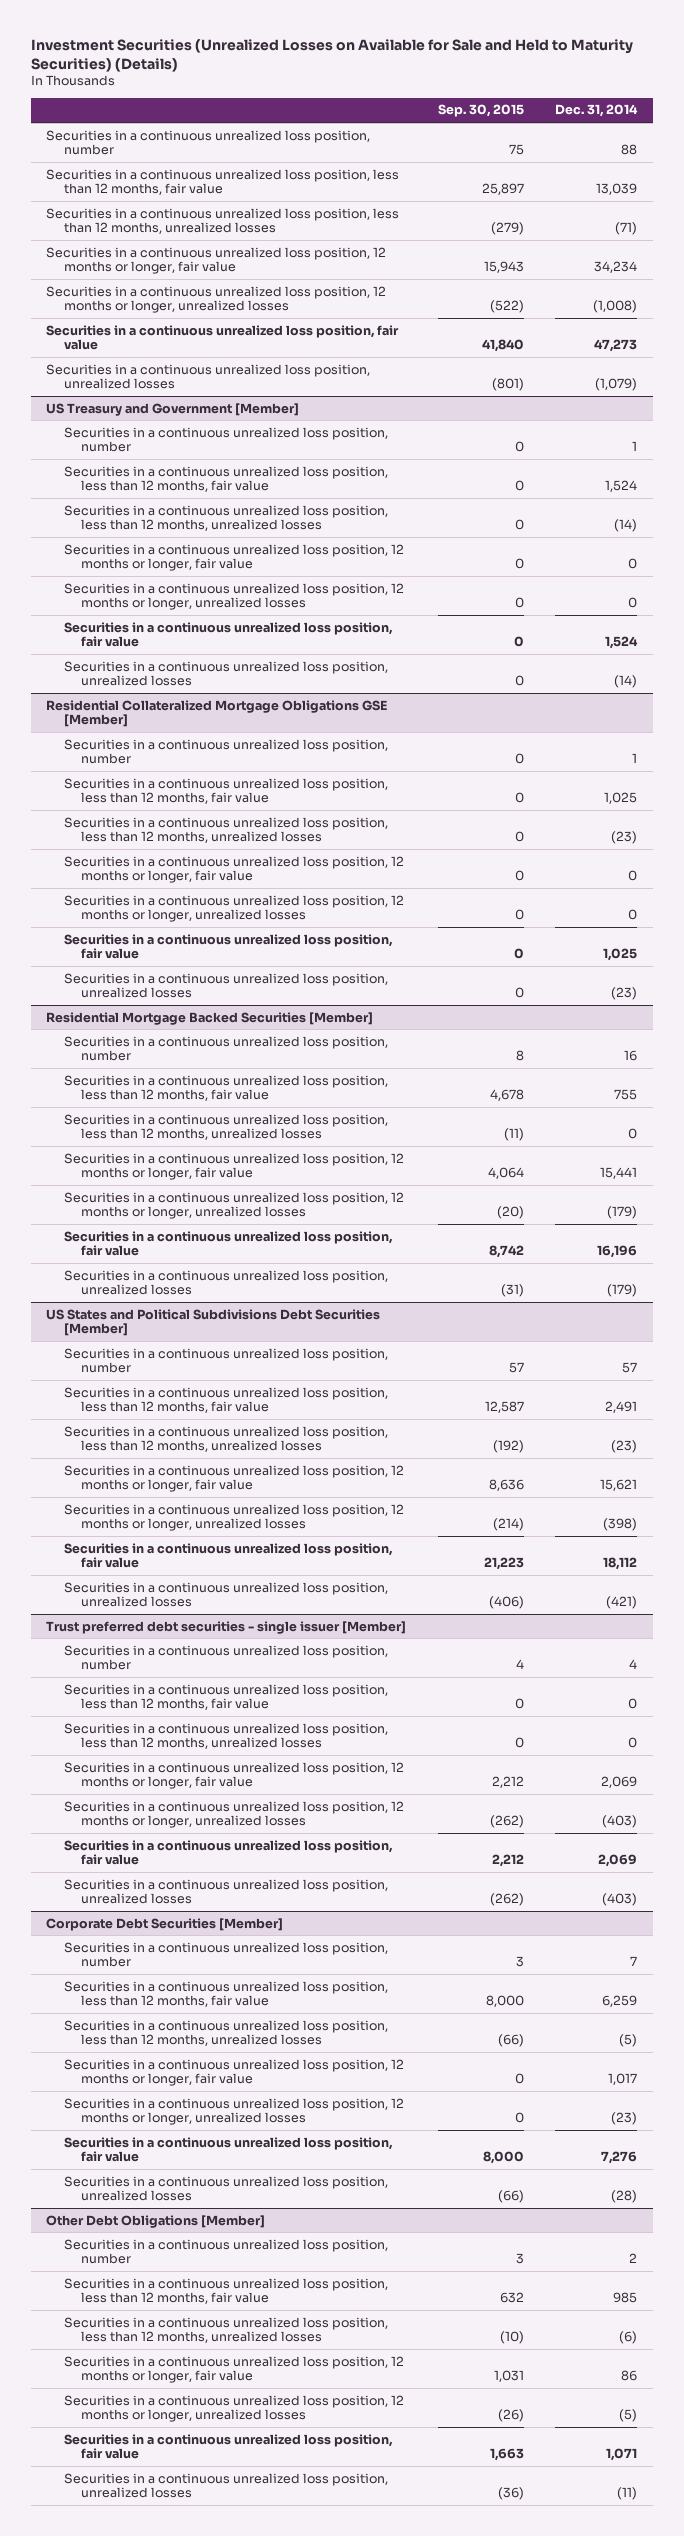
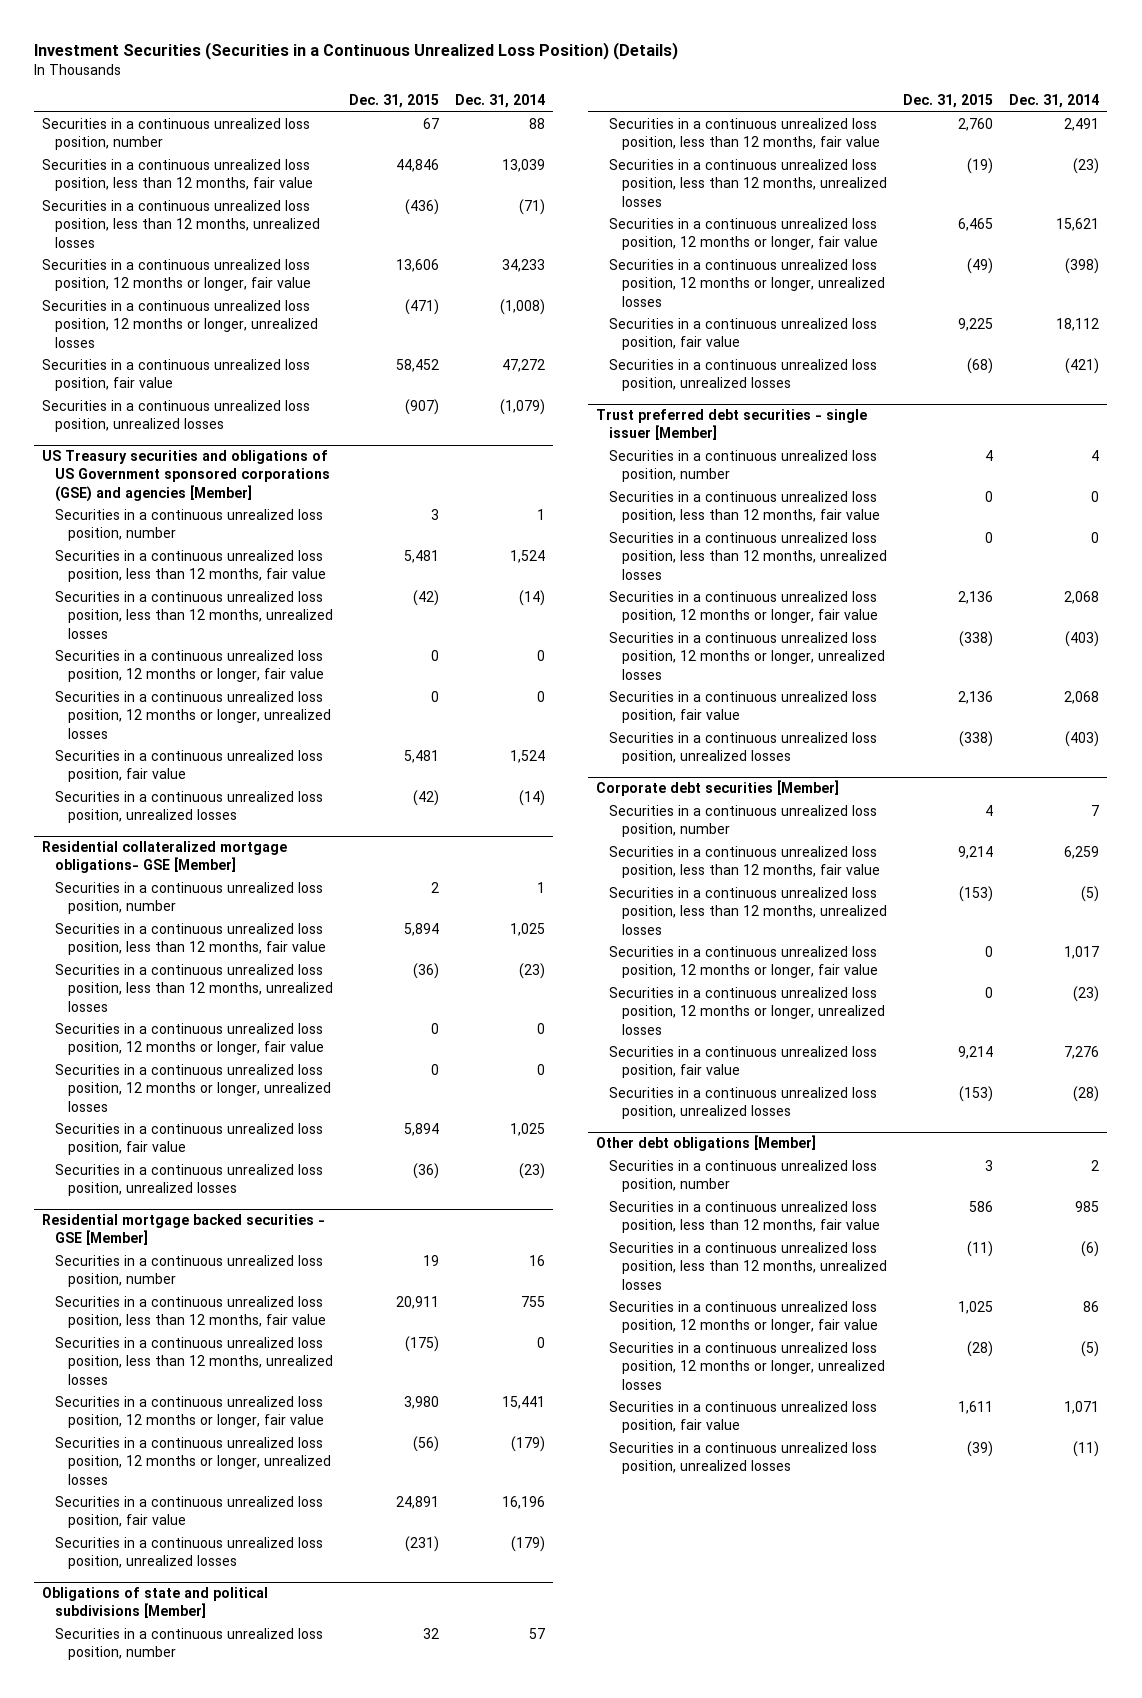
- Investment Securities (Unrealized Losses on Available for Sale and Held to Maturity Securities) (Details)
+ Investment Securities (Securities in a Continuous Unrealized Loss Position) (Details)
- | Sep. 30, 2015 | Dec. 31, 2014
+ | Dec. 31, 2015 | Dec. 31, 2014
- Securities in a continuous unrealized loss position, 12 months or longer, fair value | 15,943 | 34,234
+ Securities in a continuous unrealized loss position, 12 months or longer, fair value | 13,606 | 34,233
- Securities in a continuous unrealized loss position, fair value | 41,840 | 47,273
+ Securities in a continuous unrealized loss position, fair value | 58,452 | 47,272
- US Treasury and Government [Member]
+ US Treasury securities and obligations of US Government sponsored corporations (GSE) and agencies [Member]
- Residential Collateralized Mortgage Obligations GSE [Member]
+ Residential collateralized mortgage obligations- GSE [Member]
- Residential Mortgage Backed Securities [Member]
+ Residential mortgage backed securities - GSE [Member]
- US States and Political Subdivisions Debt Securities [Member]
+ Obligations of state and political subdivisions [Member]
@ Trust preferred debt securities - single issuer [Member]
- Securities in a continuous unrealized loss position, 12 months or longer, fair value | 2,212 | 2,069
+ Securities in a continuous unrealized loss position, 12 months or longer, fair value | 2,136 | 2,068
- Securities in a continuous unrealized loss position, fair value | 2,212 | 2,069
+ Securities in a continuous unrealized loss position, fair value | 2,136 | 2,068
- Corporate Debt Securities [Member]
+ Corporate debt securities [Member]
- Other Debt Obligations [Member]
+ Other debt obligations [Member]

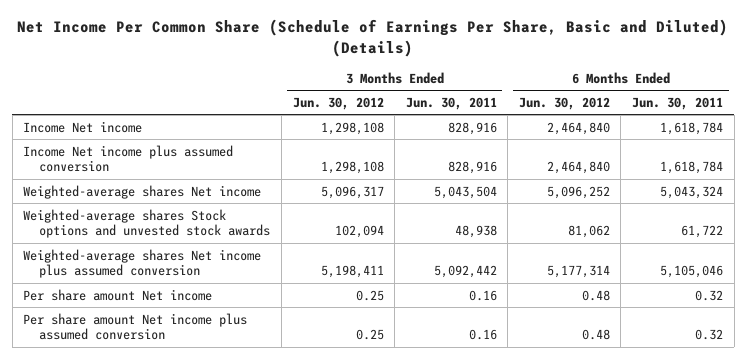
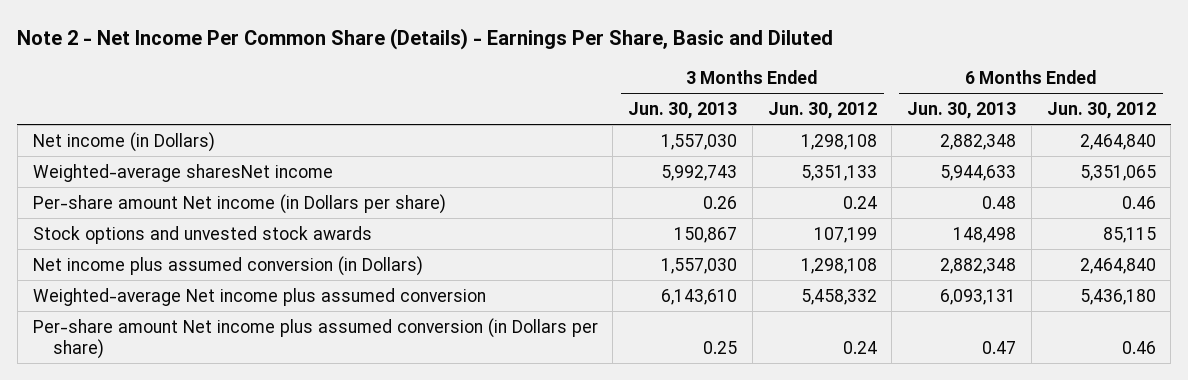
- Net Income Per Common Share (Schedule of Earnings Per Share, Basic and Diluted) (Details)
+ Note 2 - Net Income Per Common Share (Details) - Earnings Per Share, Basic and Diluted
- | 3 Months Ended Jun. 30, 2012 | 3 Months Ended Jun. 30, 2011 | 6 Months Ended Jun. 30, 2012 | 6 Months Ended Jun. 30, 2011
+ | 3 Months Ended Jun. 30, 2013 | 3 Months Ended Jun. 30, 2012 | 6 Months Ended Jun. 30, 2013 | 6 Months Ended Jun. 30, 2012
- Income Net income | 1,298,108 | 828,916 | 2,464,840 | 1,618,784
- Income Net income plus assumed conversion | 1,298,108 | 828,916 | 2,464,840 | 1,618,784
- Weighted-average shares Net income | 5,096,317 | 5,043,504 | 5,096,252 | 5,043,324
- Weighted-average shares Stock options and unvested stock awards | 102,094 | 48,938 | 81,062 | 61,722
- Weighted-average shares Net income plus assumed conversion | 5,198,411 | 5,092,442 | 5,177,314 | 5,105,046
- Per share amount Net income | 0.25 | 0.16 | 0.48 | 0.32
- Per share amount Net income plus assumed conversion | 0.25 | 0.16 | 0.48 | 0.32
+ Net income (in Dollars) | 1,557,030 | 1,298,108 | 2,882,348 | 2,464,840
+ Weighted-average sharesNet income | 5,992,743 | 5,351,133 | 5,944,633 | 5,351,065
+ Per-share amount Net income (in Dollars per share) | 0.26 | 0.24 | 0.48 | 0.46
+ Stock options and unvested stock awards | 150,867 | 107,199 | 148,498 | 85,115
+ Net income plus assumed conversion (in Dollars) | 1,557,030 | 1,298,108 | 2,882,348 | 2,464,840
+ Weighted-average Net income plus assumed conversion | 6,143,610 | 5,458,332 | 6,093,131 | 5,436,180
+ Per-share amount Net income plus assumed conversion (in Dollars per share) | 0.25 | 0.24 | 0.47 | 0.46

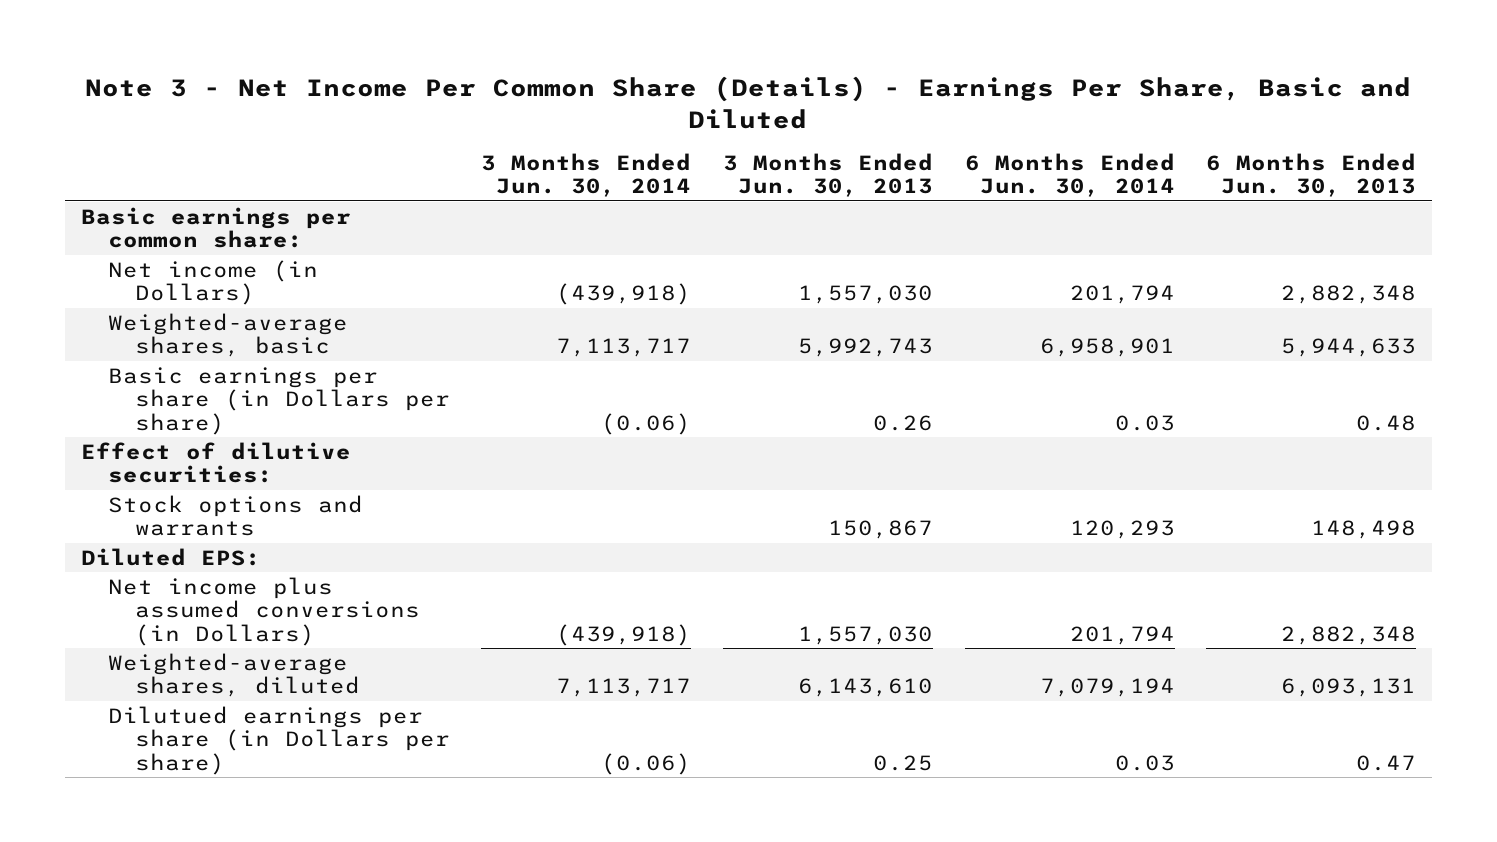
- Note 2 - Net Income Per Common Share (Details) - Earnings Per Share, Basic and Diluted
+ Note 3 - Net Income Per Common Share (Details) - Earnings Per Share, Basic and Diluted
- | 3 Months Ended Jun. 30, 2013 | 3 Months Ended Jun. 30, 2012 | 6 Months Ended Jun. 30, 2013 | 6 Months Ended Jun. 30, 2012
+ | 3 Months Ended Jun. 30, 2014 | 3 Months Ended Jun. 30, 2013 | 6 Months Ended Jun. 30, 2014 | 6 Months Ended Jun. 30, 2013
+ Basic earnings per common share:
- Weighted-average sharesNet income | 5,992,743 | 5,351,133 | 5,944,633 | 5,351,065
- Per-share amount Net income (in Dollars per share) | 0.26 | 0.24 | 0.48 | 0.46
- Stock options and unvested stock awards | 150,867 | 107,199 | 148,498 | 85,115
- Net income plus assumed conversion (in Dollars) | 1,557,030 | 1,298,108 | 2,882,348 | 2,464,840
- Weighted-average Net income plus assumed conversion | 6,143,610 | 5,458,332 | 6,093,131 | 5,436,180
- Per-share amount Net income plus assumed conversion (in Dollars per share) | 0.25 | 0.24 | 0.47 | 0.46
+ Weighted-average shares, basic | 7,113,717 | 5,992,743 | 6,958,901 | 5,944,633
+ Basic earnings per share (in Dollars per share) | (0.06) | 0.26 | 0.03 | 0.48
+ Effect of dilutive securities:
+ Stock options and warrants | | 150,867 | 120,293 | 148,498
+ Diluted EPS:
+ Net income plus assumed conversions (in Dollars) | (439,918) | 1,557,030 | 201,794 | 2,882,348
+ Weighted-average shares, diluted | 7,113,717 | 6,143,610 | 7,079,194 | 6,093,131
+ Dilutued earnings per share (in Dollars per share) | (0.06) | 0.25 | 0.03 | 0.47

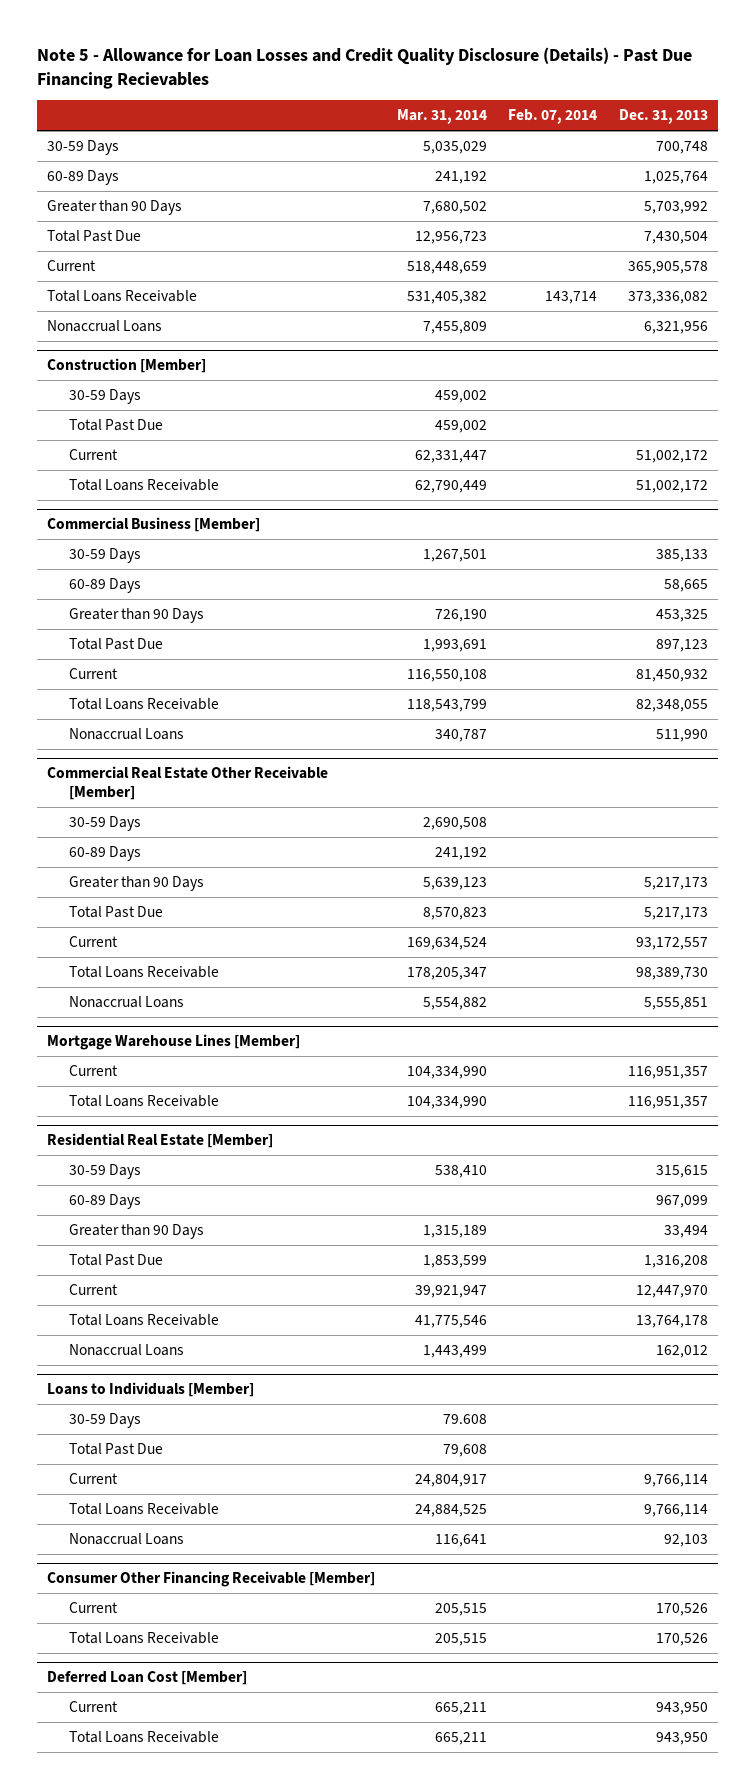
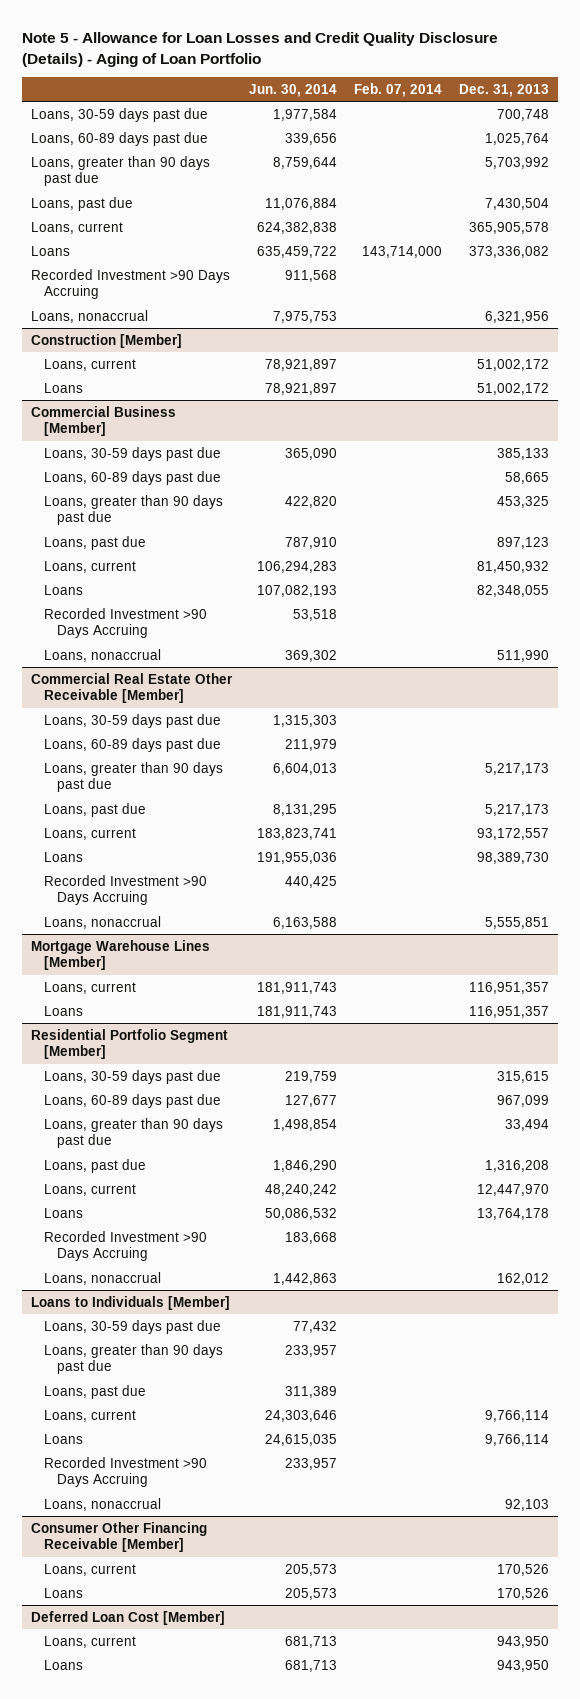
- Note 5 - Allowance for Loan Losses and Credit Quality Disclosure (Details) - Past Due Financing Recievables
+ Note 5 - Allowance for Loan Losses and Credit Quality Disclosure (Details) - Aging of Loan Portfolio
- | Mar. 31, 2014 | Feb. 07, 2014 | Dec. 31, 2013
+ | Jun. 30, 2014 | Feb. 07, 2014 | Dec. 31, 2013
- 30-59 Days | 5,035,029 | | 700,748
- 60-89 Days | 241,192 | | 1,025,764
- Greater than 90 Days | 7,680,502 | | 5,703,992
- Total Past Due | 12,956,723 | | 7,430,504
- Current | 518,448,659 | | 365,905,578
- Total Loans Receivable | 531,405,382 | 143,714 | 373,336,082
- Nonaccrual Loans | 7,455,809 | | 6,321,956
+ Loans, 30-59 days past due | 1,977,584 | | 700,748
+ Loans, 60-89 days past due | 339,656 | | 1,025,764
+ Loans, greater than 90 days past due | 8,759,644 | | 5,703,992
+ Loans, past due | 11,076,884 | | 7,430,504
+ Loans, current | 624,382,838 | | 365,905,578
+ Loans | 635,459,722 | 143,714,000 | 373,336,082
+ Recorded Investment >90 Days Accruing | 911,568 | |
+ Loans, nonaccrual | 7,975,753 | | 6,321,956
@ Construction [Member]
- 30-59 Days | 459,002 | |
- Total Past Due | 459,002 | |
- Current | 62,331,447 | | 51,002,172
- Total Loans Receivable | 62,790,449 | | 51,002,172
+ Loans, current | 78,921,897 | | 51,002,172
+ Loans | 78,921,897 | | 51,002,172
@ Commercial Business [Member]
- 30-59 Days | 1,267,501 | | 385,133
- 60-89 Days | | | 58,665
- Greater than 90 Days | 726,190 | | 453,325
- Total Past Due | 1,993,691 | | 897,123
- Current | 116,550,108 | | 81,450,932
- Total Loans Receivable | 118,543,799 | | 82,348,055
- Nonaccrual Loans | 340,787 | | 511,990
+ Loans, 30-59 days past due | 365,090 | | 385,133
+ Loans, 60-89 days past due | | | 58,665
+ Loans, greater than 90 days past due | 422,820 | | 453,325
+ Loans, past due | 787,910 | | 897,123
+ Loans, current | 106,294,283 | | 81,450,932
+ Loans | 107,082,193 | | 82,348,055
+ Recorded Investment >90 Days Accruing | 53,518 | |
+ Loans, nonaccrual | 369,302 | | 511,990
@ Commercial Real Estate Other Receivable [Member]
- 30-59 Days | 2,690,508 | |
- 60-89 Days | 241,192 | |
- Greater than 90 Days | 5,639,123 | | 5,217,173
- Total Past Due | 8,570,823 | | 5,217,173
- Current | 169,634,524 | | 93,172,557
- Total Loans Receivable | 178,205,347 | | 98,389,730
- Nonaccrual Loans | 5,554,882 | | 5,555,851
+ Loans, 30-59 days past due | 1,315,303 | |
+ Loans, 60-89 days past due | 211,979 | |
+ Loans, greater than 90 days past due | 6,604,013 | | 5,217,173
+ Loans, past due | 8,131,295 | | 5,217,173
+ Loans, current | 183,823,741 | | 93,172,557
+ Loans | 191,955,036 | | 98,389,730
+ Recorded Investment >90 Days Accruing | 440,425 | |
+ Loans, nonaccrual | 6,163,588 | | 5,555,851
@ Mortgage Warehouse Lines [Member]
- Current | 104,334,990 | | 116,951,357
- Total Loans Receivable | 104,334,990 | | 116,951,357
- Residential Real Estate [Member]
- 30-59 Days | 538,410 | | 315,615
- 60-89 Days | | | 967,099
- Greater than 90 Days | 1,315,189 | | 33,494
- Total Past Due | 1,853,599 | | 1,316,208
- Current | 39,921,947 | | 12,447,970
- Total Loans Receivable | 41,775,546 | | 13,764,178
- Nonaccrual Loans | 1,443,499 | | 162,012
@ Mortgage Warehouse Lines [Member]
+ Loans, current | 181,911,743 | | 116,951,357
+ Loans | 181,911,743 | | 116,951,357
+ Residential Portfolio Segment [Member]
+ Loans, 30-59 days past due | 219,759 | | 315,615
+ Loans, 60-89 days past due | 127,677 | | 967,099
+ Loans, greater than 90 days past due | 1,498,854 | | 33,494
+ Loans, past due | 1,846,290 | | 1,316,208
+ Loans, current | 48,240,242 | | 12,447,970
+ Loans | 50,086,532 | | 13,764,178
+ Recorded Investment >90 Days Accruing | 183,668 | |
+ Loans, nonaccrual | 1,442,863 | | 162,012
@ Loans to Individuals [Member]
- 30-59 Days | 79.608 | |
- Total Past Due | 79,608 | |
- Current | 24,804,917 | | 9,766,114
- Total Loans Receivable | 24,884,525 | | 9,766,114
- Nonaccrual Loans | 116,641 | | 92,103
+ Loans, 30-59 days past due | 77,432 | |
+ Loans, greater than 90 days past due | 233,957 | |
+ Loans, past due | 311,389 | |
+ Loans, current | 24,303,646 | | 9,766,114
+ Loans | 24,615,035 | | 9,766,114
+ Recorded Investment >90 Days Accruing | 233,957 | |
+ Loans, nonaccrual | | | 92,103
@ Consumer Other Financing Receivable [Member]
- Current | 205,515 | | 170,526
- Total Loans Receivable | 205,515 | | 170,526
+ Loans, current | 205,573 | | 170,526
+ Loans | 205,573 | | 170,526
@ Deferred Loan Cost [Member]
- Current | 665,211 | | 943,950
- Total Loans Receivable | 665,211 | | 943,950
+ Loans, current | 681,713 | | 943,950
+ Loans | 681,713 | | 943,950

